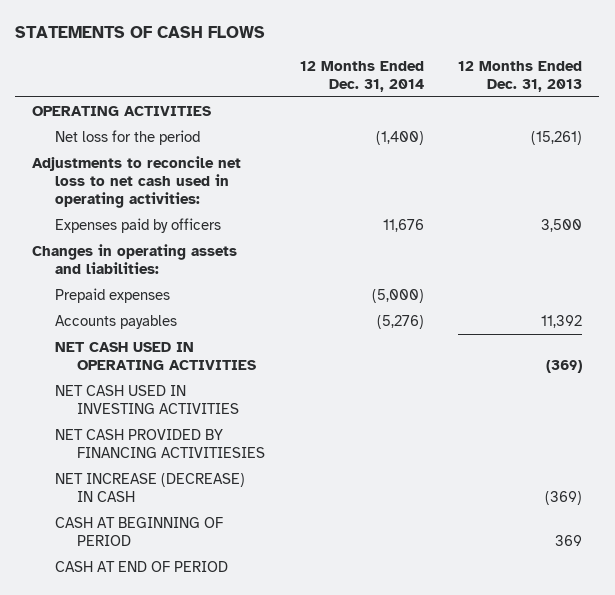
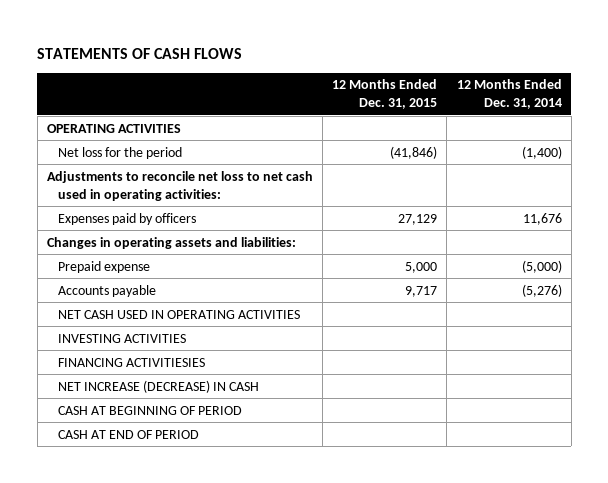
- | 12 Months Ended Dec. 31, 2014 | 12 Months Ended Dec. 31, 2013
+ | 12 Months Ended Dec. 31, 2015 | 12 Months Ended Dec. 31, 2014
- Prepaid expenses | (5,000) |
- Accounts payables | (5,276) | 11,392
+ Prepaid expense | 5,000 | (5,000)
+ Accounts payable | 9,717 | (5,276)
- NET CASH USED IN INVESTING ACTIVITIES
- NET CASH PROVIDED BY FINANCING ACTIVITIESIES
+ INVESTING ACTIVITIES
+ FINANCING ACTIVITIESIES

